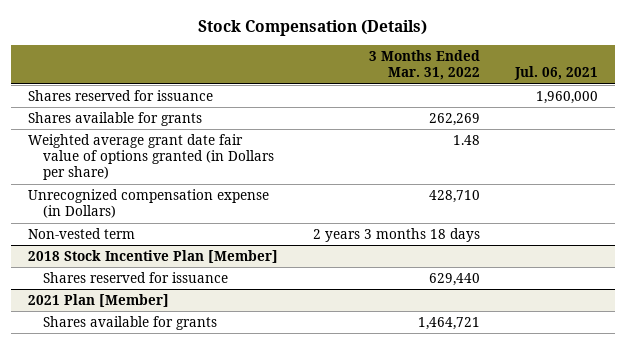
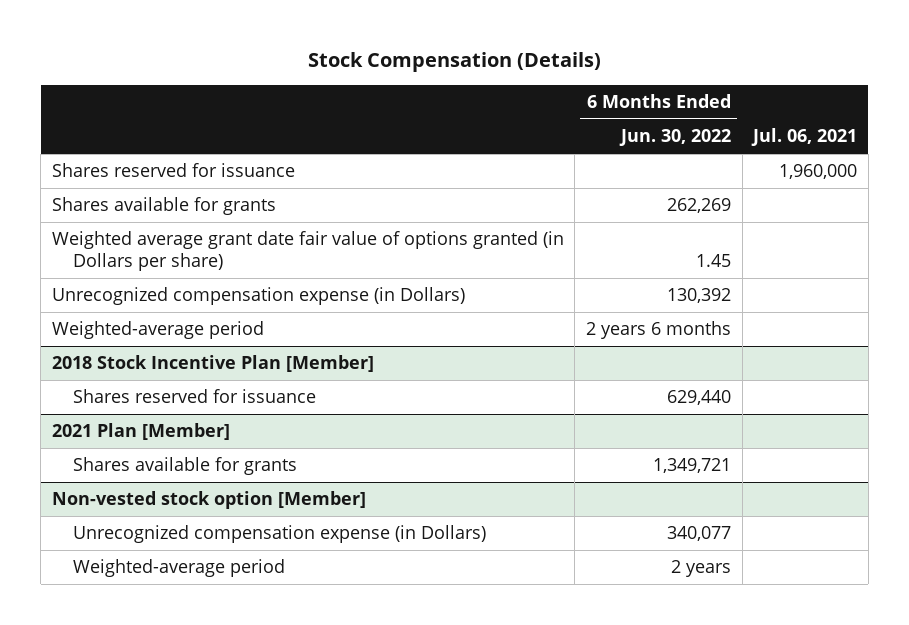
- | 3 Months Ended Mar. 31, 2022 | Jul. 06, 2021
+ | 6 Months Ended Jun. 30, 2022 | Jul. 06, 2021
- Non-vested term | 2 years 3 months 18 days |
+ Weighted-average period | 2 years 6 months |
+ Non-vested stock option [Member]
+ Unrecognized compensation expense (in Dollars) | 340,077 |
+ Weighted-average period | 2 years |

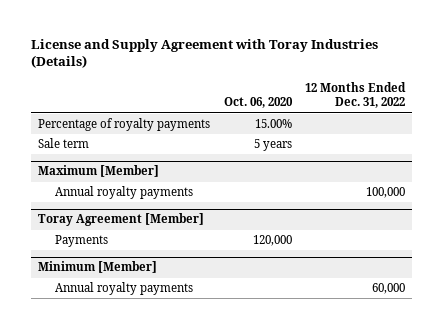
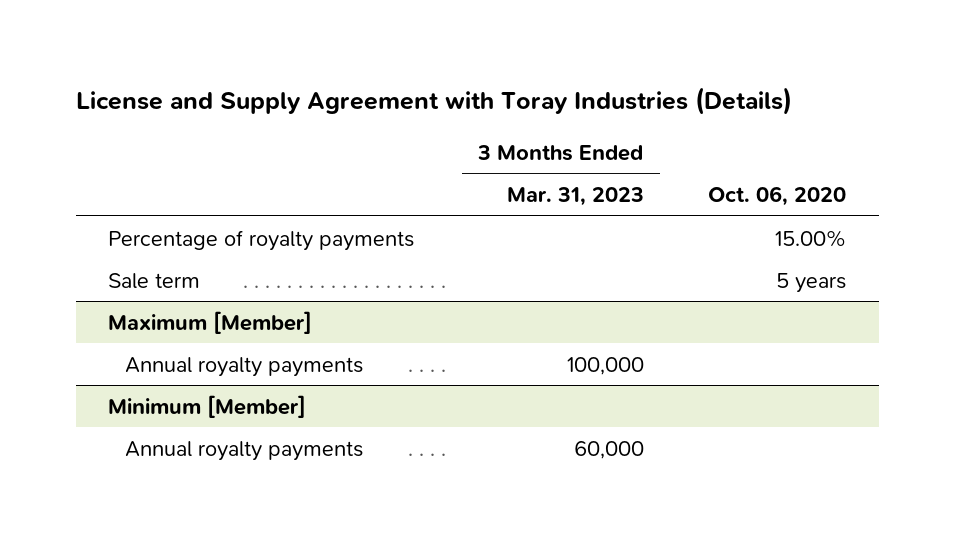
- | Oct. 06, 2020 | 12 Months Ended Dec. 31, 2022
+ | 3 Months Ended Mar. 31, 2023 | Oct. 06, 2020
- Toray Agreement [Member]
- Payments | 120,000 |

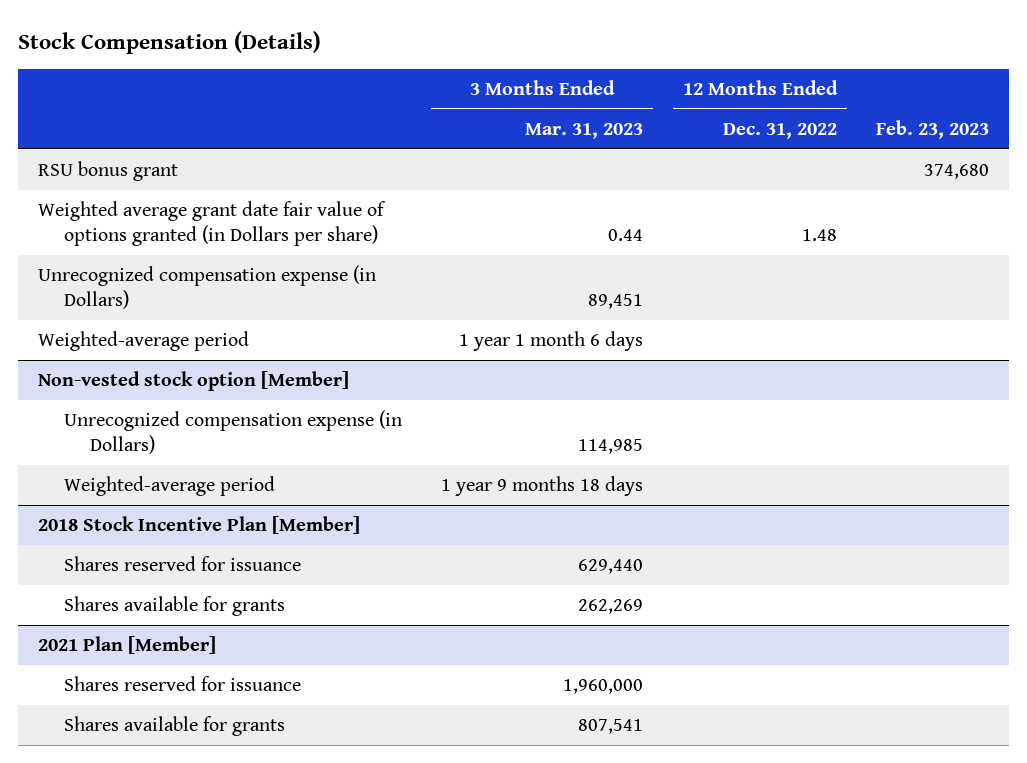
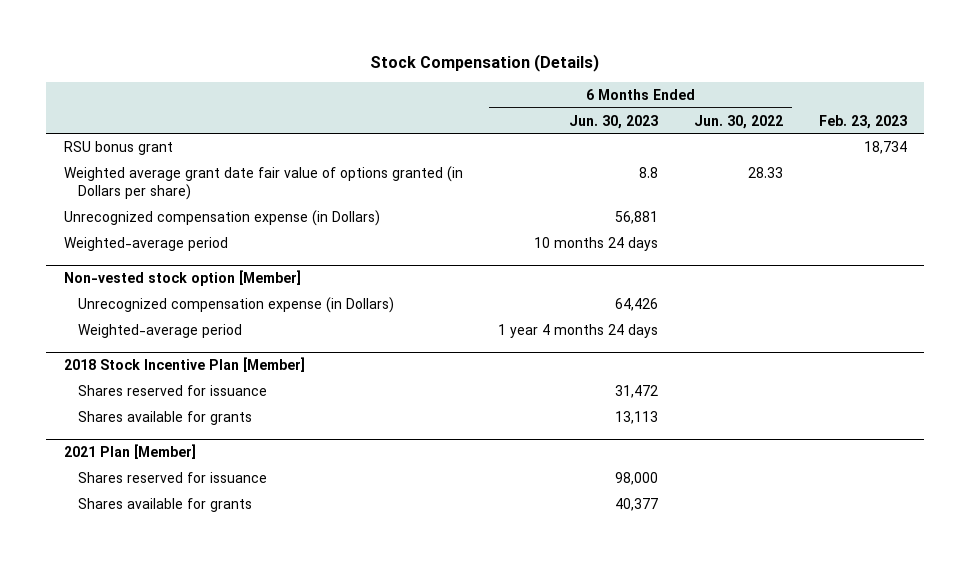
- | 3 Months Ended Mar. 31, 2023 | 12 Months Ended Dec. 31, 2022 | Feb. 23, 2023
+ | 6 Months Ended Jun. 30, 2023 | 6 Months Ended Jun. 30, 2022 | Feb. 23, 2023
- RSU bonus grant | | | 374,680
+ RSU bonus grant | | | 18,734

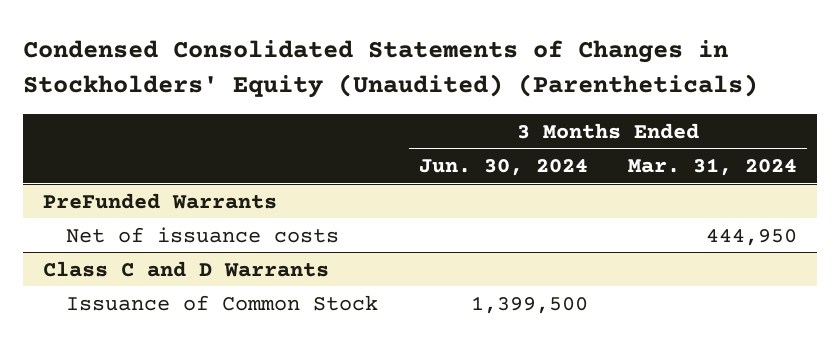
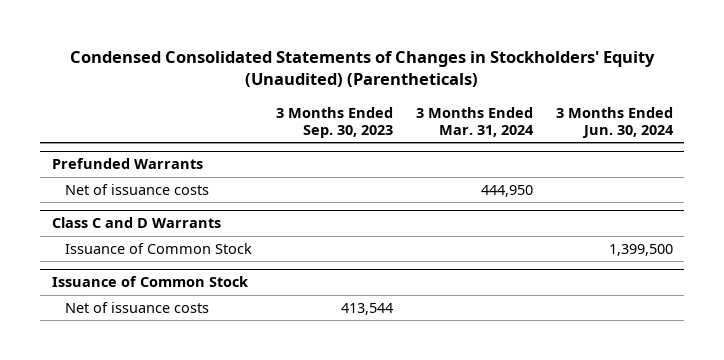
- | 3 Months Ended Jun. 30, 2024 | 3 Months Ended Mar. 31, 2024
+ | 3 Months Ended Sep. 30, 2023 | 3 Months Ended Mar. 31, 2024 | 3 Months Ended Jun. 30, 2024
- PreFunded Warrants
+ Prefunded Warrants
+ Issuance of Common Stock
+ Net of issuance costs | 413,544 | |

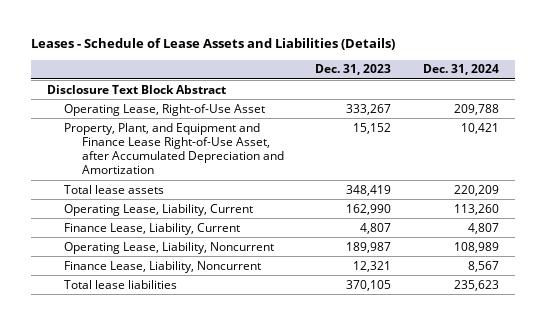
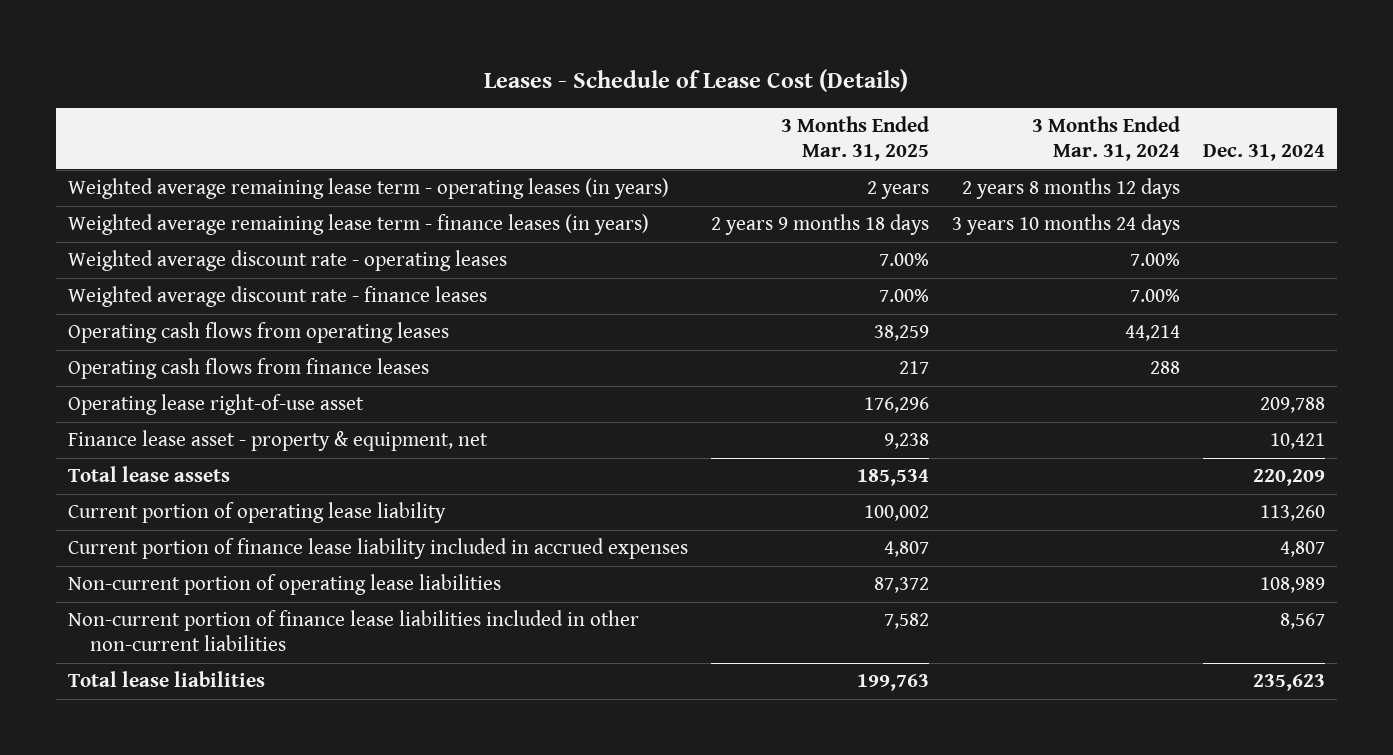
- Leases - Schedule of Lease Assets and Liabilities (Details)
+ Leases - Schedule of Lease Cost (Details)
- | Dec. 31, 2023 | Dec. 31, 2024
+ | 3 Months Ended Mar. 31, 2025 | 3 Months Ended Mar. 31, 2024 | Dec. 31, 2024
- Disclosure Text Block Abstract
- Operating Lease, Right-of-Use Asset | 333,267 | 209,788
- Property, Plant, and Equipment and Finance Lease Right-of-Use Asset, after Accumulated Depreciation and Amortization | 15,152 | 10,421
+ Weighted average remaining lease term - operating leases (in years) | 2 years | 2 years 8 months 12 days |
+ Weighted average remaining lease term - finance leases (in years) | 2 years 9 months 18 days | 3 years 10 months 24 days |
+ Weighted average discount rate - operating leases | 7.00% | 7.00% |
+ Weighted average discount rate - finance leases | 7.00% | 7.00% |
+ Operating cash flows from operating leases | 38,259 | 44,214 |
+ Operating cash flows from finance leases | 217 | 288 |
+ Operating lease right-of-use asset | 176,296 | | 209,788
+ Finance lease asset - property & equipment, net | 9,238 | | 10,421
- Operating Lease, Liability, Current | 162,990 | 113,260
- Finance Lease, Liability, Current | 4,807 | 4,807
- Operating Lease, Liability, Noncurrent | 189,987 | 108,989
- Finance Lease, Liability, Noncurrent | 12,321 | 8,567
+ Current portion of operating lease liability | 100,002 | | 113,260
+ Current portion of finance lease liability included in accrued expenses | 4,807 | | 4,807
+ Non-current portion of operating lease liabilities | 87,372 | | 108,989
+ Non-current portion of finance lease liabilities included in other non-current liabilities | 7,582 | | 8,567

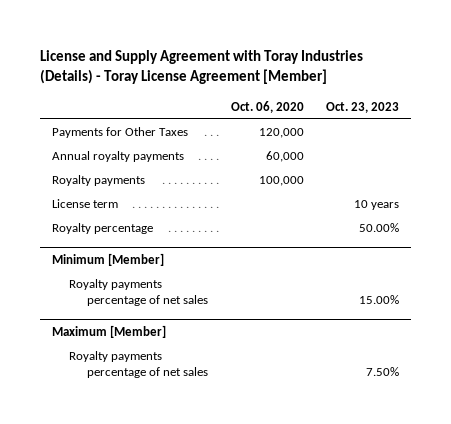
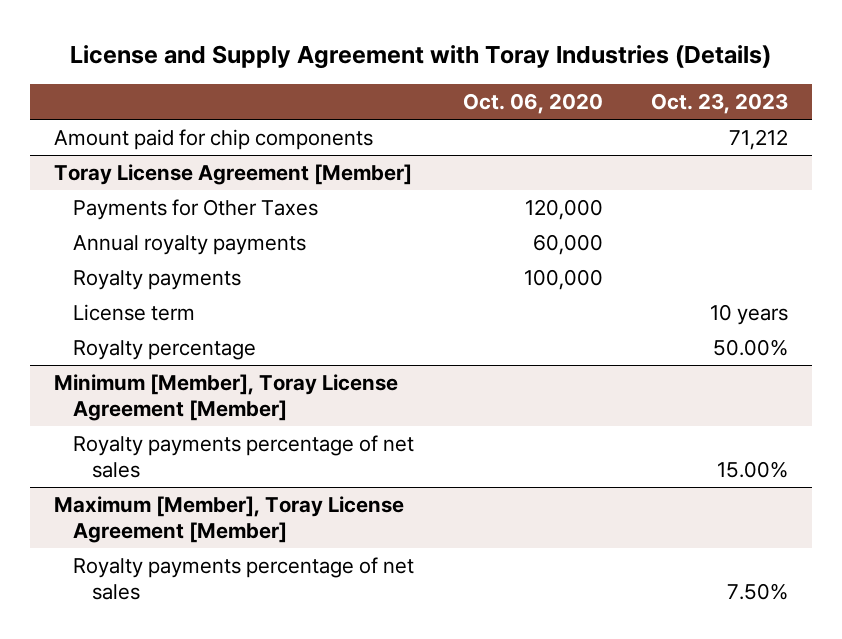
- License and Supply Agreement with Toray Industries (Details) - Toray License Agreement [Member]
+ License and Supply Agreement with Toray Industries (Details)
- Payments for Other Taxes | 120,000 |
- Annual royalty payments | 60,000 |
- Royalty payments | 100,000 |
- License term | | 10 years
- Royalty percentage | | 50.00%
- Minimum [Member]
+ Amount paid for chip components | | 71,212
+ Toray License Agreement [Member]
+ Payments for Other Taxes | 120,000 |
+ Annual royalty payments | 60,000 |
+ Royalty payments | 100,000 |
+ License term | | 10 years
+ Royalty percentage | | 50.00%
+ Minimum [Member], Toray License Agreement [Member]
- Maximum [Member]
+ Maximum [Member], Toray License Agreement [Member]

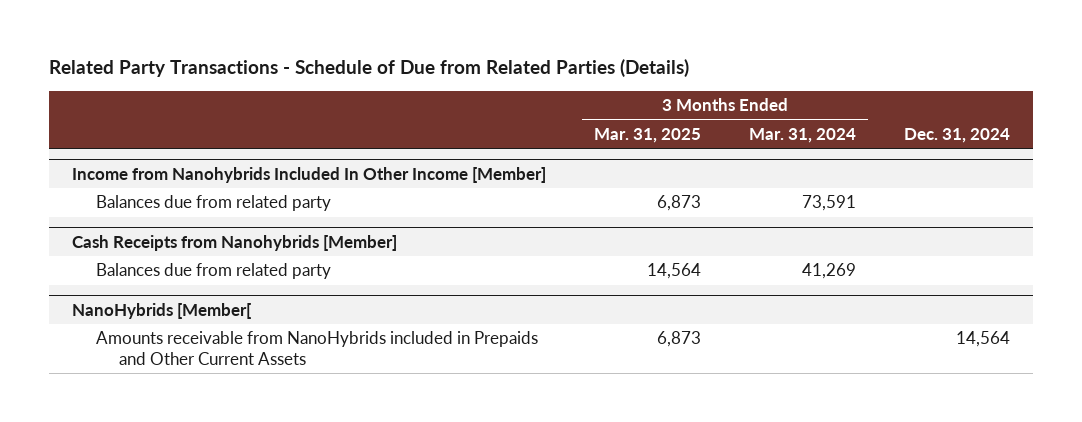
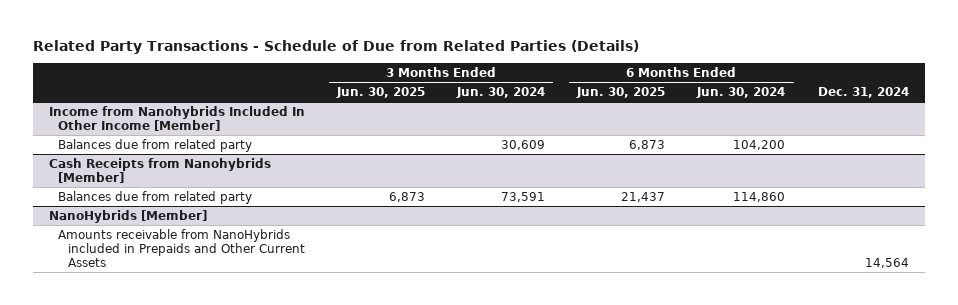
- | 3 Months Ended Mar. 31, 2025 | 3 Months Ended Mar. 31, 2024 | Dec. 31, 2024
+ | 3 Months Ended Jun. 30, 2025 | 3 Months Ended Jun. 30, 2024 | 6 Months Ended Jun. 30, 2025 | 6 Months Ended Jun. 30, 2024 | Dec. 31, 2024
- NanoHybrids [Member[
+ NanoHybrids [Member]

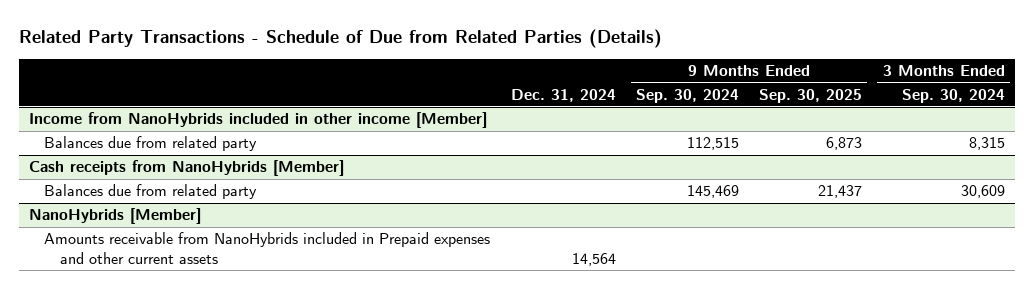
- | 3 Months Ended Jun. 30, 2025 | 3 Months Ended Jun. 30, 2024 | 6 Months Ended Jun. 30, 2025 | 6 Months Ended Jun. 30, 2024 | Dec. 31, 2024
+ | Dec. 31, 2024 | 9 Months Ended Sep. 30, 2024 | 9 Months Ended Sep. 30, 2025 | 3 Months Ended Sep. 30, 2024
- Income from Nanohybrids Included In Other Income [Member]
+ Income from NanoHybrids included in other income [Member]
- Cash Receipts from Nanohybrids [Member]
+ Cash receipts from NanoHybrids [Member]
@ NanoHybrids [Member]
- Amounts receivable from NanoHybrids included in Prepaids and Other Current Assets | | | | | 14,564
+ Amounts receivable from NanoHybrids included in Prepaid expenses and other current assets | 14,564 | | |

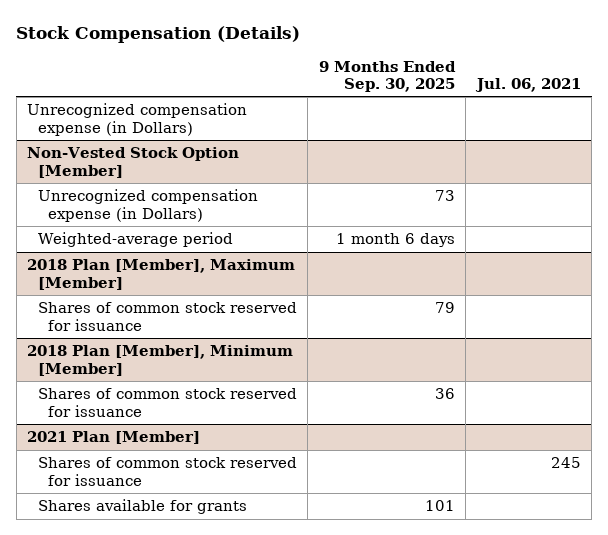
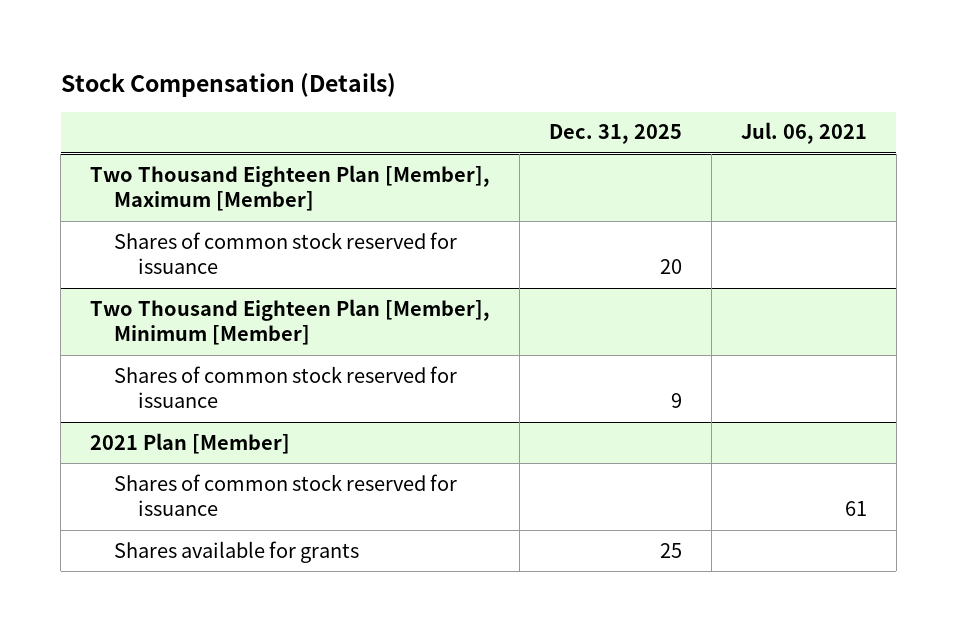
- | 9 Months Ended Sep. 30, 2025 | Jul. 06, 2021
+ | Dec. 31, 2025 | Jul. 06, 2021
- Unrecognized compensation expense (in Dollars)
- Non-Vested Stock Option [Member]
- Unrecognized compensation expense (in Dollars) | 73 |
- Weighted-average period | 1 month 6 days |
- 2018 Plan [Member], Maximum [Member]
- Shares of common stock reserved for issuance | 79 |
- 2018 Plan [Member], Minimum [Member]
- Shares of common stock reserved for issuance | 36 |
+ Two Thousand Eighteen Plan [Member], Maximum [Member]
+ Shares of common stock reserved for issuance | 20 |
+ Two Thousand Eighteen Plan [Member], Minimum [Member]
+ Shares of common stock reserved for issuance | 9 |
@ 2021 Plan [Member]
- Shares of common stock reserved for issuance | | 245
+ Shares of common stock reserved for issuance | | 61

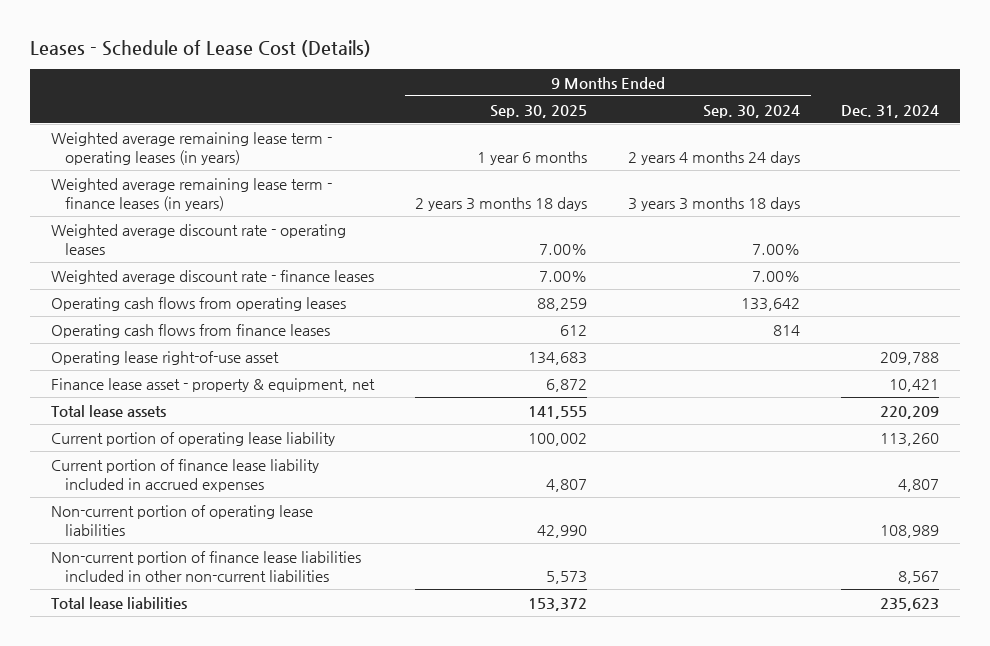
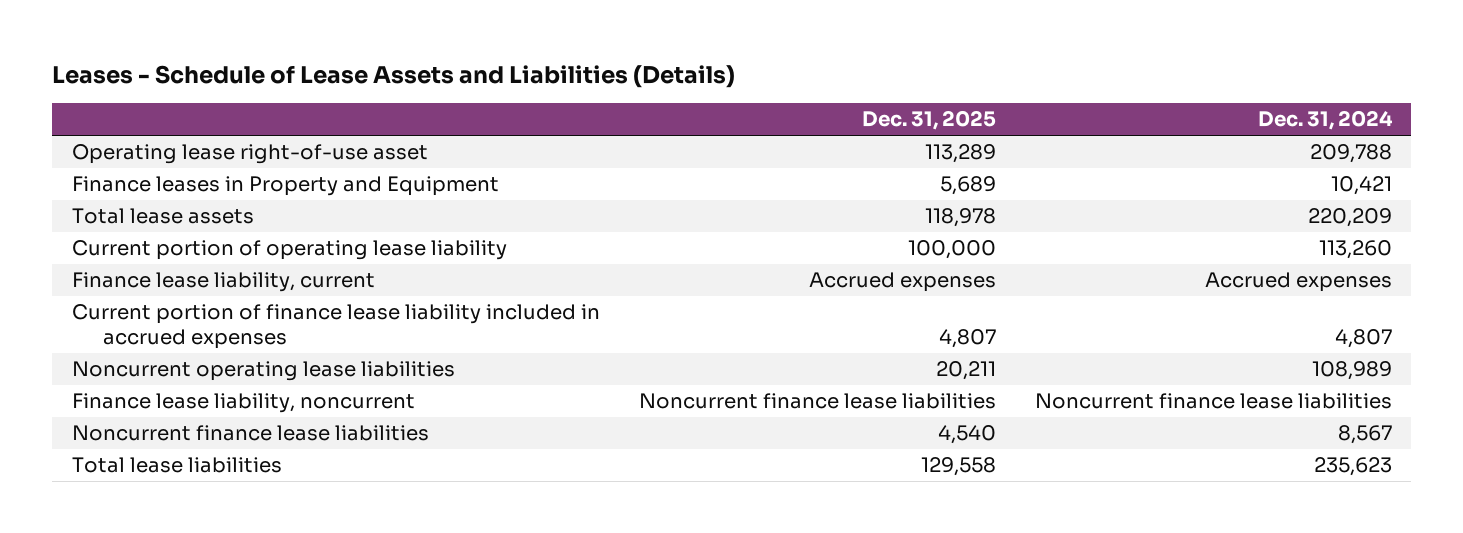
- Leases - Schedule of Lease Cost (Details)
+ Leases - Schedule of Lease Assets and Liabilities (Details)
- | 9 Months Ended Sep. 30, 2025 | 9 Months Ended Sep. 30, 2024 | Dec. 31, 2024
+ | Dec. 31, 2025 | Dec. 31, 2024
- Weighted average remaining lease term - operating leases (in years) | 1 year 6 months | 2 years 4 months 24 days |
- Weighted average remaining lease term - finance leases (in years) | 2 years 3 months 18 days | 3 years 3 months 18 days |
- Weighted average discount rate - operating leases | 7.00% | 7.00% |
- Weighted average discount rate - finance leases | 7.00% | 7.00% |
- Operating cash flows from operating leases | 88,259 | 133,642 |
- Operating cash flows from finance leases | 612 | 814 |
- Finance lease asset - property & equipment, net | 6,872 | | 10,421
+ Finance leases in Property and Equipment | 5,689 | 10,421
+ Finance lease liability, current | Accrued expenses | Accrued expenses
- Non-current portion of operating lease liabilities | 42,990 | | 108,989
- Non-current portion of finance lease liabilities included in other non-current liabilities | 5,573 | | 8,567
+ Noncurrent operating lease liabilities | 20,211 | 108,989
+ Finance lease liability, noncurrent | Noncurrent finance lease liabilities | Noncurrent finance lease liabilities
+ Noncurrent finance lease liabilities | 4,540 | 8,567

